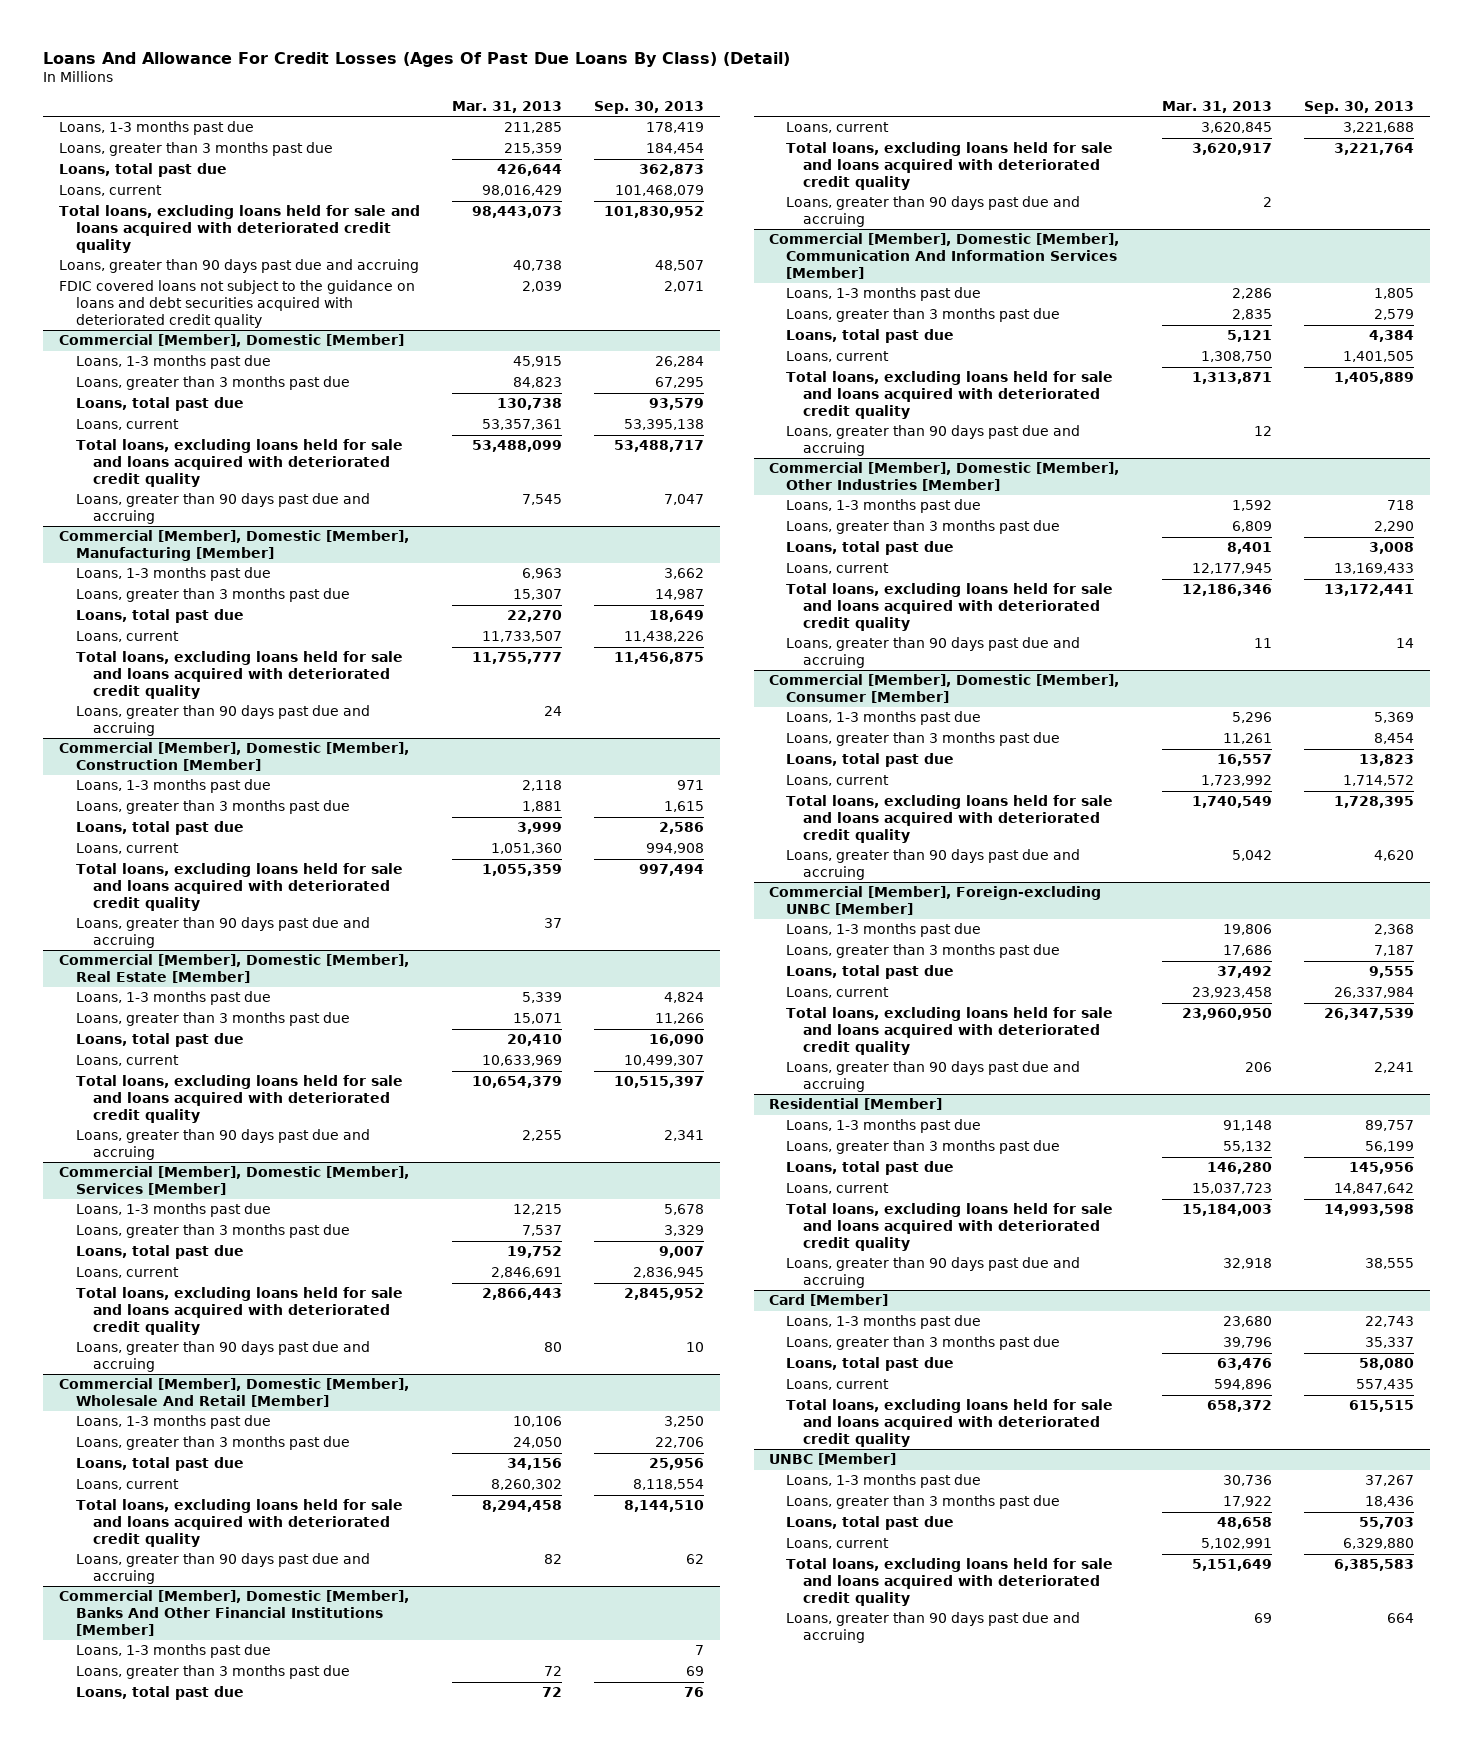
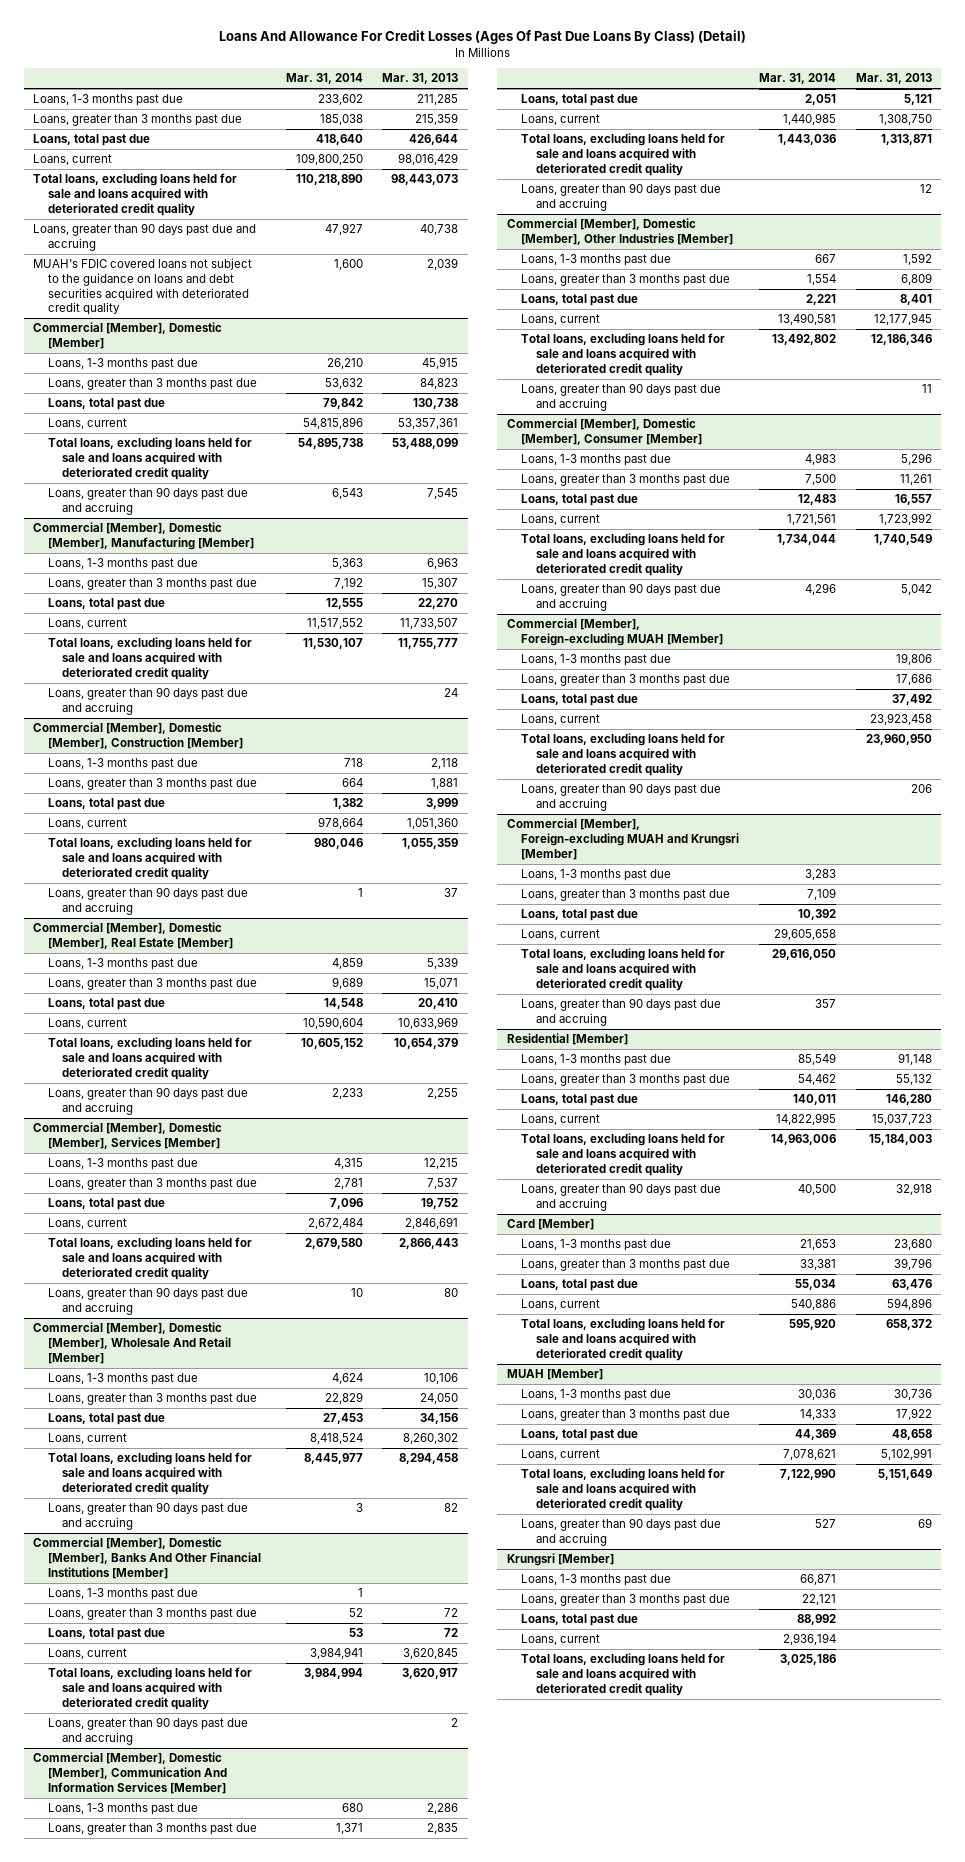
- | Mar. 31, 2013 | Sep. 30, 2013
+ | Mar. 31, 2014 | Mar. 31, 2013
- FDIC covered loans not subject to the guidance on loans and debt securities acquired with deteriorated credit quality | 2,039 | 2,071
+ MUAH's FDIC covered loans not subject to the guidance on loans and debt securities acquired with deteriorated credit quality | 1,600 | 2,039
- Commercial [Member], Foreign-excluding UNBC [Member]
+ Commercial [Member], Foreign-excluding MUAH [Member]
+ Commercial [Member], Foreign-excluding MUAH and Krungsri [Member]
+ Loans, 1-3 months past due | 3,283 |
+ Loans, greater than 3 months past due | 7,109 |
+ Loans, total past due | 10,392 |
+ Loans, current | 29,605,658 |
+ Total loans, excluding loans held for sale and loans acquired with deteriorated credit quality | 29,616,050 |
+ Loans, greater than 90 days past due and accruing | 357 |
- UNBC [Member]
+ MUAH [Member]
+ Krungsri [Member]
+ Loans, 1-3 months past due | 66,871 |
+ Loans, greater than 3 months past due | 22,121 |
+ Loans, total past due | 88,992 |
+ Loans, current | 2,936,194 |
+ Total loans, excluding loans held for sale and loans acquired with deteriorated credit quality | 3,025,186 |

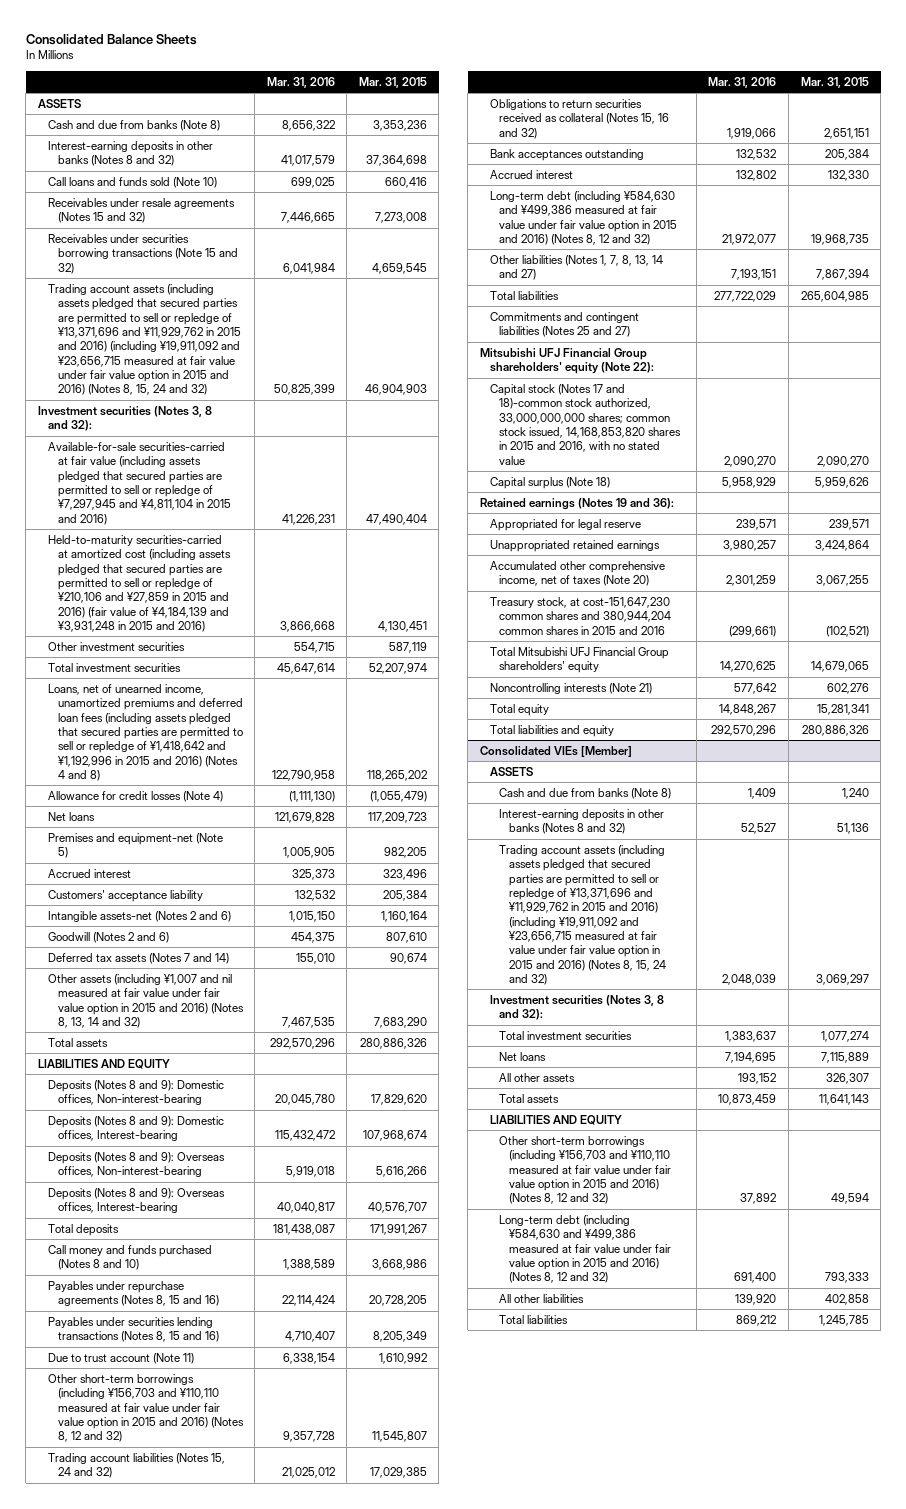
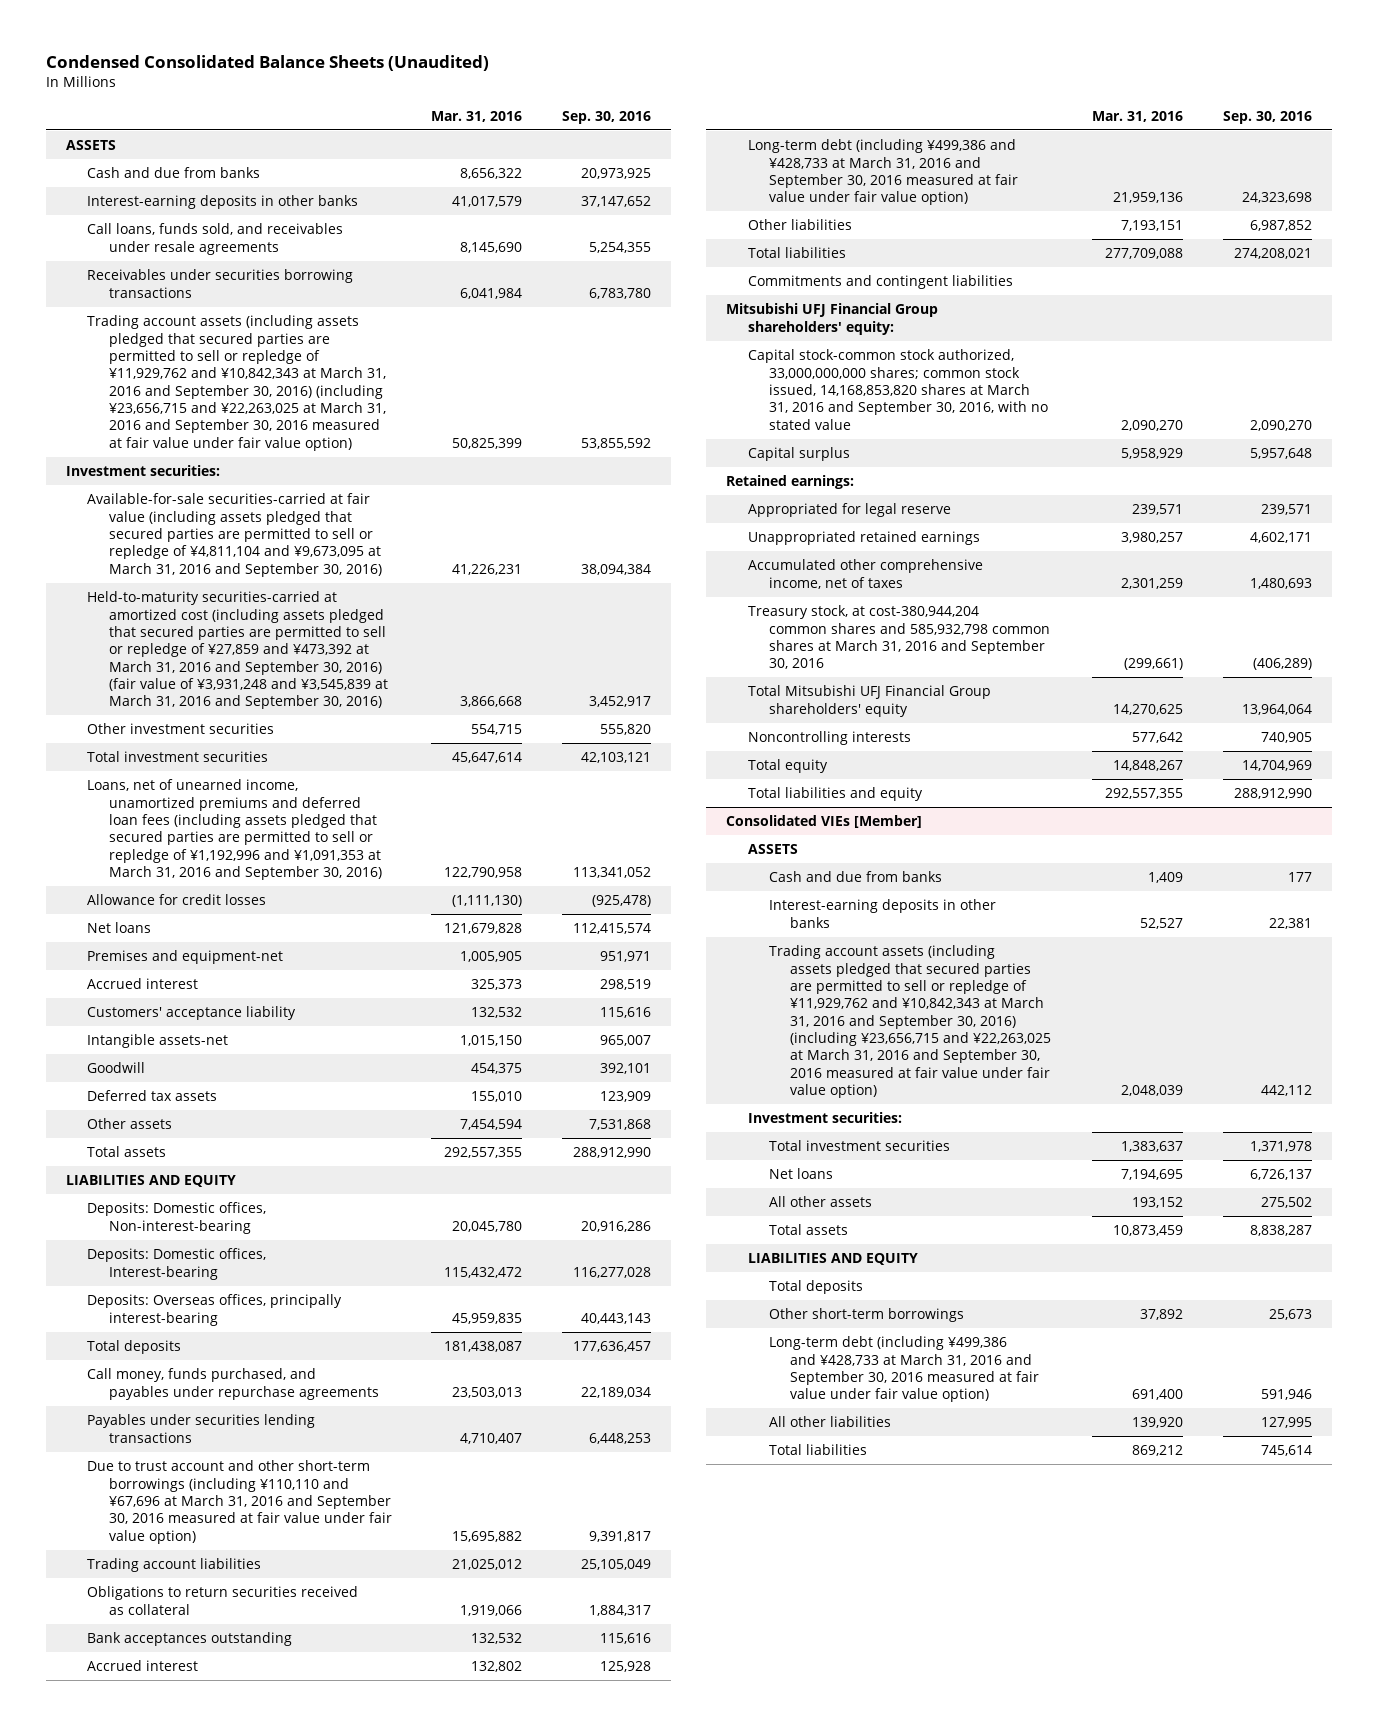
- Consolidated Balance Sheets
+ Condensed Consolidated Balance Sheets (Unaudited)
- | Mar. 31, 2016 | Mar. 31, 2015
+ | Mar. 31, 2016 | Sep. 30, 2016
- Cash and due from banks (Note 8) | 8,656,322 | 3,353,236
- Interest-earning deposits in other banks (Notes 8 and 32) | 41,017,579 | 37,364,698
- Call loans and funds sold (Note 10) | 699,025 | 660,416
- Receivables under resale agreements (Notes 15 and 32) | 7,446,665 | 7,273,008
- Receivables under securities borrowing transactions (Note 15 and 32) | 6,041,984 | 4,659,545
- Trading account assets (including assets pledged that secured parties are permitted to sell or repledge of ¥13,371,696 and ¥11,929,762 in 2015 and 2016) (including ¥19,911,092 and ¥23,656,715 measured at fair value under fair value option in 2015 and 2016) (Notes 8, 15, 24 and 32) | 50,825,399 | 46,904,903
- Investment securities (Notes 3, 8 and 32):
- Available-for-sale securities-carried at fair value (including assets pledged that secured parties are permitted to sell or repledge of ¥7,297,945 and ¥4,811,104 in 2015 and 2016) | 41,226,231 | 47,490,404
- Held-to-maturity securities-carried at amortized cost (including assets pledged that secured parties are permitted to sell or repledge of ¥210,106 and ¥27,859 in 2015 and 2016) (fair value of ¥4,184,139 and ¥3,931,248 in 2015 and 2016) | 3,866,668 | 4,130,451
+ Cash and due from banks | 8,656,322 | 20,973,925
+ Interest-earning deposits in other banks | 41,017,579 | 37,147,652
+ Call loans, funds sold, and receivables under resale agreements | 8,145,690 | 5,254,355
+ Receivables under securities borrowing transactions | 6,041,984 | 6,783,780
+ Trading account assets (including assets pledged that secured parties are permitted to sell or repledge of ¥11,929,762 and ¥10,842,343 at March 31, 2016 and September 30, 2016) (including ¥23,656,715 and ¥22,263,025 at March 31, 2016 and September 30, 2016 measured at fair value under fair value option) | 50,825,399 | 53,855,592
+ Investment securities:
+ Available-for-sale securities-carried at fair value (including assets pledged that secured parties are permitted to sell or repledge of ¥4,811,104 and ¥9,673,095 at March 31, 2016 and September 30, 2016) | 41,226,231 | 38,094,384
+ Held-to-maturity securities-carried at amortized cost (including assets pledged that secured parties are permitted to sell or repledge of ¥27,859 and ¥473,392 at March 31, 2016 and September 30, 2016) (fair value of ¥3,931,248 and ¥3,545,839 at March 31, 2016 and September 30, 2016) | 3,866,668 | 3,452,917
- Loans, net of unearned income, unamortized premiums and deferred loan fees (including assets pledged that secured parties are permitted to sell or repledge of ¥1,418,642 and ¥1,192,996 in 2015 and 2016) (Notes 4 and 8) | 122,790,958 | 118,265,202
- Allowance for credit losses (Note 4) | (1,111,130) | (1,055,479)
+ Loans, net of unearned income, unamortized premiums and deferred loan fees (including assets pledged that secured parties are permitted to sell or repledge of ¥1,192,996 and ¥1,091,353 at March 31, 2016 and September 30, 2016) | 122,790,958 | 113,341,052
+ Allowance for credit losses | (1,111,130) | (925,478)
- Premises and equipment-net (Note 5) | 1,005,905 | 982,205
+ Premises and equipment-net | 1,005,905 | 951,971
- Intangible assets-net (Notes 2 and 6) | 1,015,150 | 1,160,164
- Goodwill (Notes 2 and 6) | 454,375 | 807,610
- Deferred tax assets (Notes 7 and 14) | 155,010 | 90,674
- Other assets (including ¥1,007 and nil measured at fair value under fair value option in 2015 and 2016) (Notes 8, 13, 14 and 32) | 7,467,535 | 7,683,290
- Total assets | 292,570,296 | 280,886,326
+ Intangible assets-net | 1,015,150 | 965,007
+ Goodwill | 454,375 | 392,101
+ Deferred tax assets | 155,010 | 123,909
+ Other assets | 7,454,594 | 7,531,868
+ Total assets | 292,557,355 | 288,912,990
- Deposits (Notes 8 and 9): Domestic offices, Non-interest-bearing | 20,045,780 | 17,829,620
- Deposits (Notes 8 and 9): Domestic offices, Interest-bearing | 115,432,472 | 107,968,674
- Deposits (Notes 8 and 9): Overseas offices, Non-interest-bearing | 5,919,018 | 5,616,266
- Deposits (Notes 8 and 9): Overseas offices, Interest-bearing | 40,040,817 | 40,576,707
+ Deposits: Domestic offices, Non-interest-bearing | 20,045,780 | 20,916,286
+ Deposits: Domestic offices, Interest-bearing | 115,432,472 | 116,277,028
+ Deposits: Overseas offices, principally interest-bearing | 45,959,835 | 40,443,143
- Call money and funds purchased (Notes 8 and 10) | 1,388,589 | 3,668,986
- Payables under repurchase agreements (Notes 8, 15 and 16) | 22,114,424 | 20,728,205
- Payables under securities lending transactions (Notes 8, 15 and 16) | 4,710,407 | 8,205,349
- Due to trust account (Note 11) | 6,338,154 | 1,610,992
- Other short-term borrowings (including ¥156,703 and ¥110,110 measured at fair value under fair value option in 2015 and 2016) (Notes 8, 12 and 32) | 9,357,728 | 11,545,807
- Trading account liabilities (Notes 15, 24 and 32) | 21,025,012 | 17,029,385
- Obligations to return securities received as collateral (Notes 15, 16 and 32) | 1,919,066 | 2,651,151
+ Call money, funds purchased, and payables under repurchase agreements | 23,503,013 | 22,189,034
+ Payables under securities lending transactions | 4,710,407 | 6,448,253
+ Due to trust account and other short-term borrowings (including ¥110,110 and ¥67,696 at March 31, 2016 and September 30, 2016 measured at fair value under fair value option) | 15,695,882 | 9,391,817
+ Trading account liabilities | 21,025,012 | 25,105,049
+ Obligations to return securities received as collateral | 1,919,066 | 1,884,317
- Long-term debt (including ¥584,630 and ¥499,386 measured at fair value under fair value option in 2015 and 2016) (Notes 8, 12 and 32) | 21,972,077 | 19,968,735
- Other liabilities (Notes 1, 7, 8, 13, 14 and 27) | 7,193,151 | 7,867,394
- Total liabilities | 277,722,029 | 265,604,985
- Commitments and contingent liabilities (Notes 25 and 27)
- Mitsubishi UFJ Financial Group shareholders' equity (Note 22):
- Capital stock (Notes 17 and 18)-common stock authorized, 33,000,000,000 shares; common stock issued, 14,168,853,820 shares in 2015 and 2016, with no stated value | 2,090,270 | 2,090,270
- Capital surplus (Note 18) | 5,958,929 | 5,959,626
- Retained earnings (Notes 19 and 36):
+ Long-term debt (including ¥499,386 and ¥428,733 at March 31, 2016 and September 30, 2016 measured at fair value under fair value option) | 21,959,136 | 24,323,698
+ Other liabilities | 7,193,151 | 6,987,852
+ Total liabilities | 277,709,088 | 274,208,021
+ Commitments and contingent liabilities
+ Mitsubishi UFJ Financial Group shareholders' equity:
+ Capital stock-common stock authorized, 33,000,000,000 shares; common stock issued, 14,168,853,820 shares at March 31, 2016 and September 30, 2016, with no stated value | 2,090,270 | 2,090,270
+ Capital surplus | 5,958,929 | 5,957,648
+ Retained earnings:
- Accumulated other comprehensive income, net of taxes (Note 20) | 2,301,259 | 3,067,255
- Treasury stock, at cost-151,647,230 common shares and 380,944,204 common shares in 2015 and 2016 | (299,661) | (102,521)
+ Accumulated other comprehensive income, net of taxes | 2,301,259 | 1,480,693
+ Treasury stock, at cost-380,944,204 common shares and 585,932,798 common shares at March 31, 2016 and September 30, 2016 | (299,661) | (406,289)
- Noncontrolling interests (Note 21) | 577,642 | 602,276
+ Noncontrolling interests | 577,642 | 740,905
- Total liabilities and equity | 292,570,296 | 280,886,326
+ Total liabilities and equity | 292,557,355 | 288,912,990
@ Consolidated VIEs [Member]
- Cash and due from banks (Note 8) | 1,409 | 1,240
- Interest-earning deposits in other banks (Notes 8 and 32) | 52,527 | 51,136
- Trading account assets (including assets pledged that secured parties are permitted to sell or repledge of ¥13,371,696 and ¥11,929,762 in 2015 and 2016) (including ¥19,911,092 and ¥23,656,715 measured at fair value under fair value option in 2015 and 2016) (Notes 8, 15, 24 and 32) | 2,048,039 | 3,069,297
- Investment securities (Notes 3, 8 and 32):
+ Cash and due from banks | 1,409 | 177
+ Interest-earning deposits in other banks | 52,527 | 22,381
+ Trading account assets (including assets pledged that secured parties are permitted to sell or repledge of ¥11,929,762 and ¥10,842,343 at March 31, 2016 and September 30, 2016) (including ¥23,656,715 and ¥22,263,025 at March 31, 2016 and September 30, 2016 measured at fair value under fair value option) | 2,048,039 | 442,112
+ Investment securities:
- Other short-term borrowings (including ¥156,703 and ¥110,110 measured at fair value under fair value option in 2015 and 2016) (Notes 8, 12 and 32) | 37,892 | 49,594
- Long-term debt (including ¥584,630 and ¥499,386 measured at fair value under fair value option in 2015 and 2016) (Notes 8, 12 and 32) | 691,400 | 793,333
+ Total deposits
+ Other short-term borrowings | 37,892 | 25,673
+ Long-term debt (including ¥499,386 and ¥428,733 at March 31, 2016 and September 30, 2016 measured at fair value under fair value option) | 691,400 | 591,946

